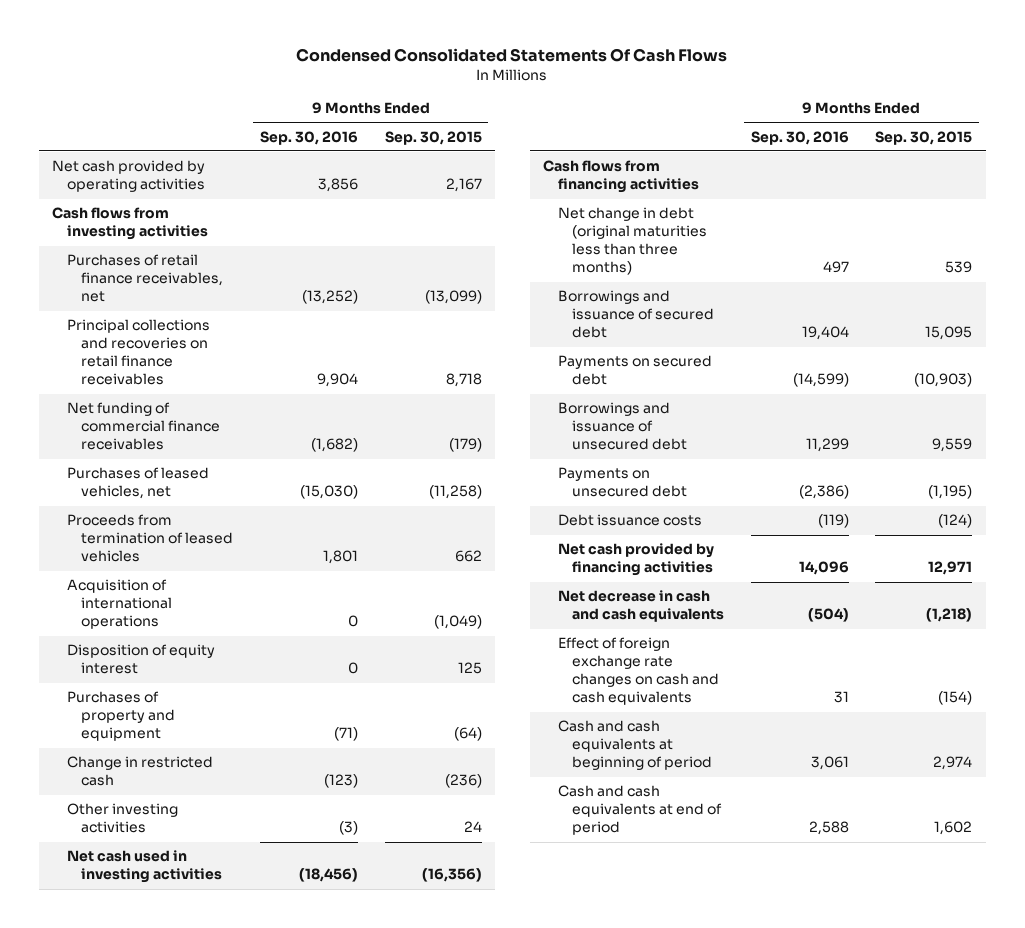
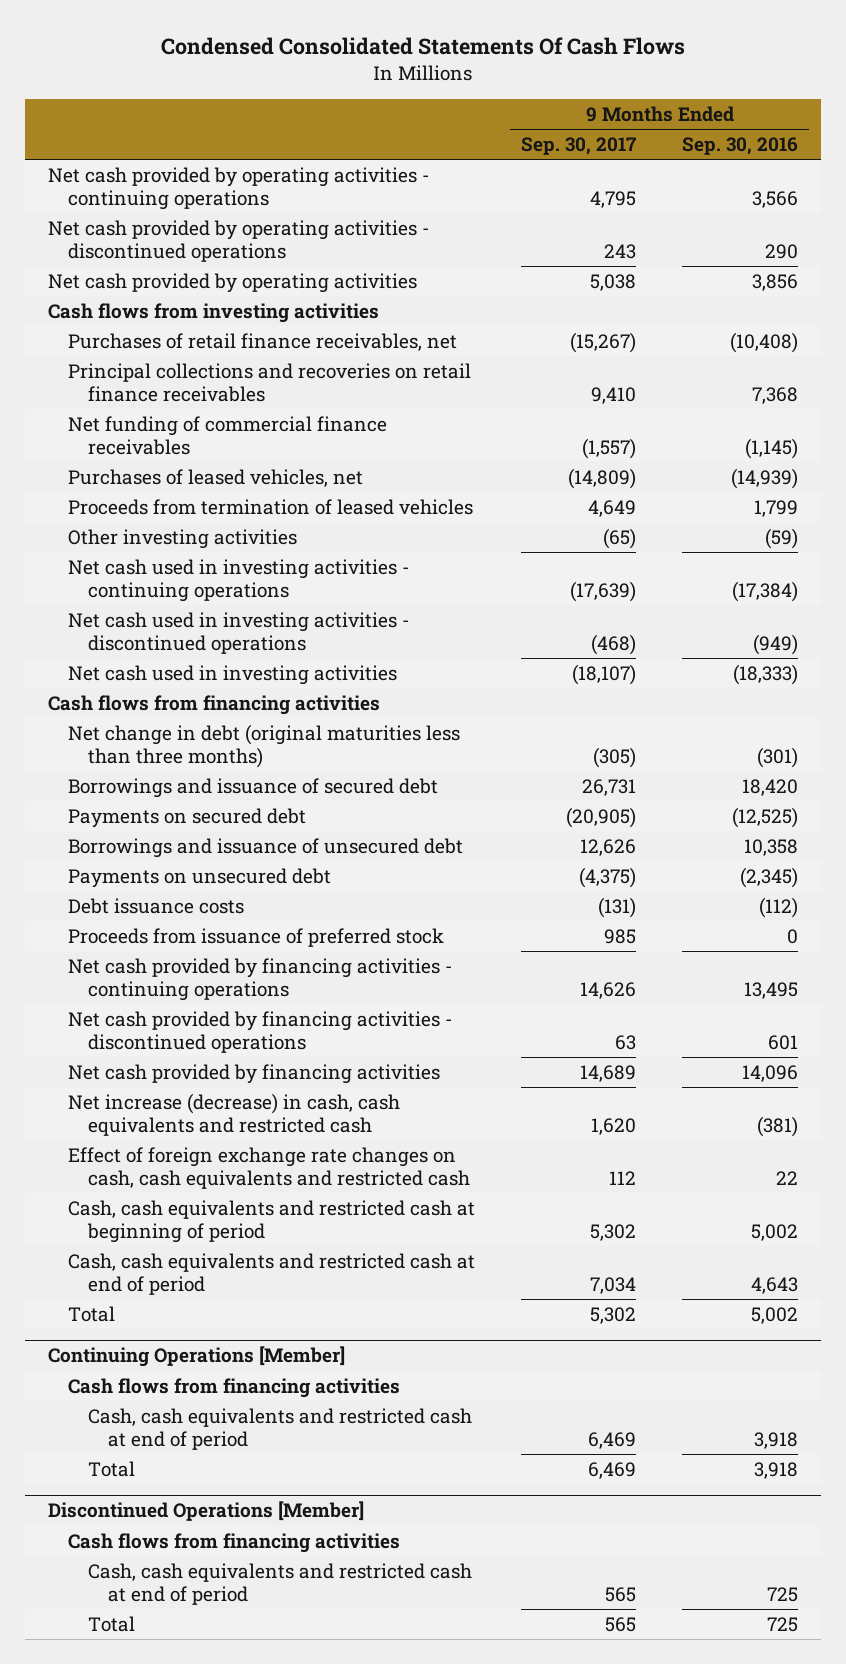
- | 9 Months Ended Sep. 30, 2016 | 9 Months Ended Sep. 30, 2015
+ | 9 Months Ended Sep. 30, 2017 | 9 Months Ended Sep. 30, 2016
+ Net cash provided by operating activities - continuing operations | 4,795 | 3,566
+ Net cash provided by operating activities - discontinued operations | 243 | 290
- Purchases of retail finance receivables, net | (13,252) | (13,099)
- Principal collections and recoveries on retail finance receivables | 9,904 | 8,718
- Net funding of commercial finance receivables | (1,682) | (179)
- Purchases of leased vehicles, net | (15,030) | (11,258)
- Proceeds from termination of leased vehicles | 1,801 | 662
- Acquisition of international operations | 0 | (1,049)
- Disposition of equity interest | 0 | 125
- Purchases of property and equipment | (71) | (64)
- Change in restricted cash | (123) | (236)
- Other investing activities | (3) | 24
- Net cash used in investing activities | (18,456) | (16,356)
+ Purchases of retail finance receivables, net | (15,267) | (10,408)
+ Principal collections and recoveries on retail finance receivables | 9,410 | 7,368
+ Net funding of commercial finance receivables | (1,557) | (1,145)
+ Purchases of leased vehicles, net | (14,809) | (14,939)
+ Proceeds from termination of leased vehicles | 4,649 | 1,799
+ Other investing activities | (65) | (59)
+ Net cash used in investing activities - continuing operations | (17,639) | (17,384)
+ Net cash used in investing activities - discontinued operations | (468) | (949)
+ Net cash used in investing activities | (18,107) | (18,333)
- Net change in debt (original maturities less than three months) | 497 | 539
- Borrowings and issuance of secured debt | 19,404 | 15,095
- Payments on secured debt | (14,599) | (10,903)
- Borrowings and issuance of unsecured debt | 11,299 | 9,559
- Payments on unsecured debt | (2,386) | (1,195)
- Debt issuance costs | (119) | (124)
+ Net change in debt (original maturities less than three months) | (305) | (301)
+ Borrowings and issuance of secured debt | 26,731 | 18,420
+ Payments on secured debt | (20,905) | (12,525)
+ Borrowings and issuance of unsecured debt | 12,626 | 10,358
+ Payments on unsecured debt | (4,375) | (2,345)
+ Debt issuance costs | (131) | (112)
+ Proceeds from issuance of preferred stock | 985 | 0
+ Net cash provided by financing activities - continuing operations | 14,626 | 13,495
+ Net cash provided by financing activities - discontinued operations | 63 | 601
- Net decrease in cash and cash equivalents | (504) | (1,218)
- Effect of foreign exchange rate changes on cash and cash equivalents | 31 | (154)
- Cash and cash equivalents at beginning of period | 3,061 | 2,974
- Cash and cash equivalents at end of period | 2,588 | 1,602
+ Net increase (decrease) in cash, cash equivalents and restricted cash | 1,620 | (381)
+ Effect of foreign exchange rate changes on cash, cash equivalents and restricted cash | 112 | 22
+ Cash, cash equivalents and restricted cash at beginning of period | 5,302 | 5,002
+ Cash, cash equivalents and restricted cash at end of period | 7,034 | 4,643
+ Total | 5,302 | 5,002
+ Continuing Operations [Member]
+ Cash flows from financing activities
+ Cash, cash equivalents and restricted cash at end of period | 6,469 | 3,918
+ Total | 6,469 | 3,918
+ Discontinued Operations [Member]
+ Cash flows from financing activities
+ Cash, cash equivalents and restricted cash at end of period | 565 | 725
+ Total | 565 | 725

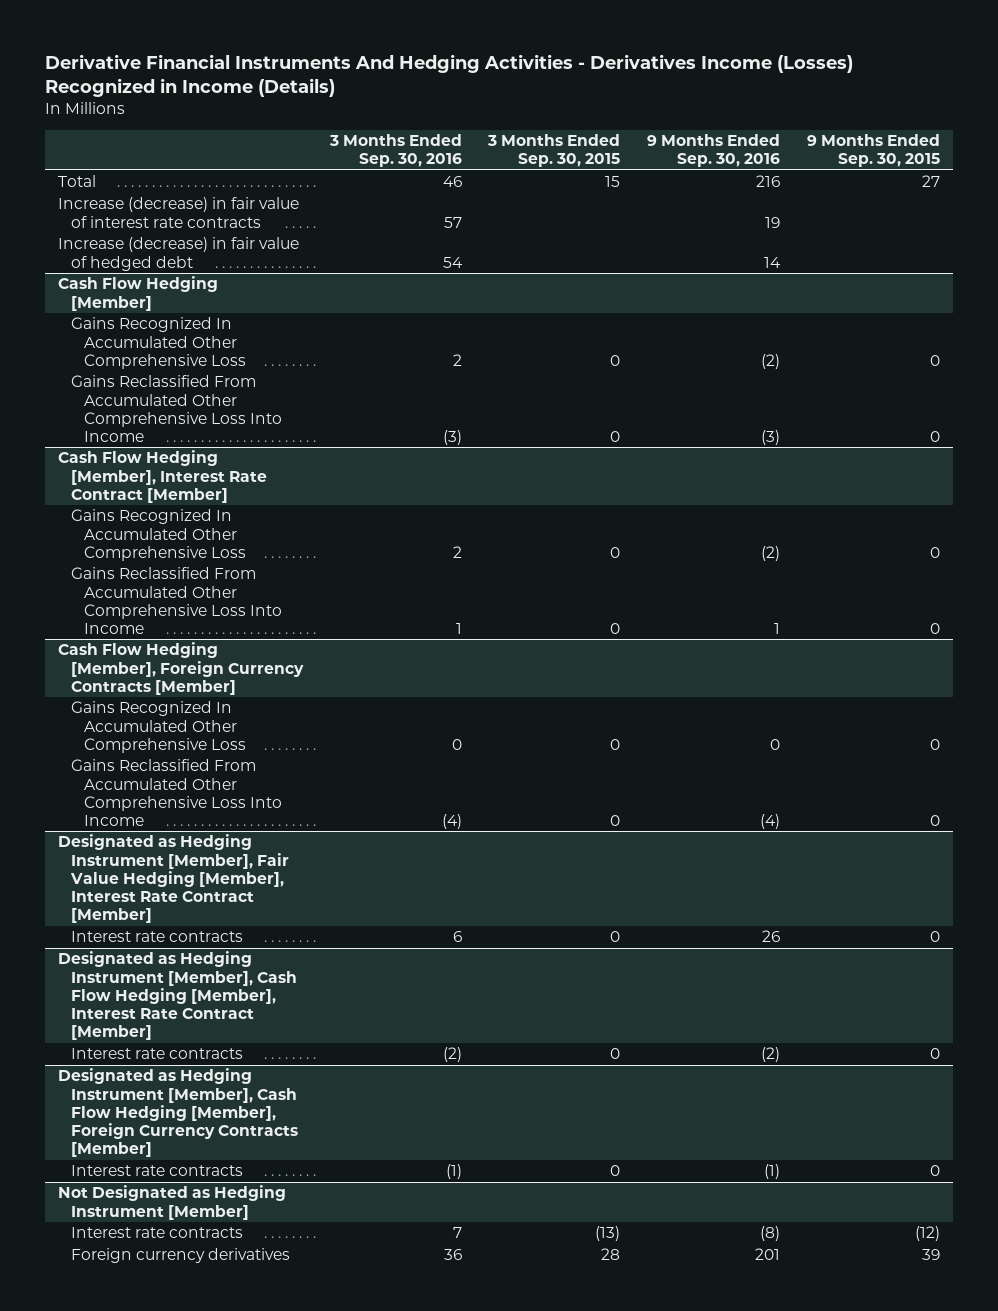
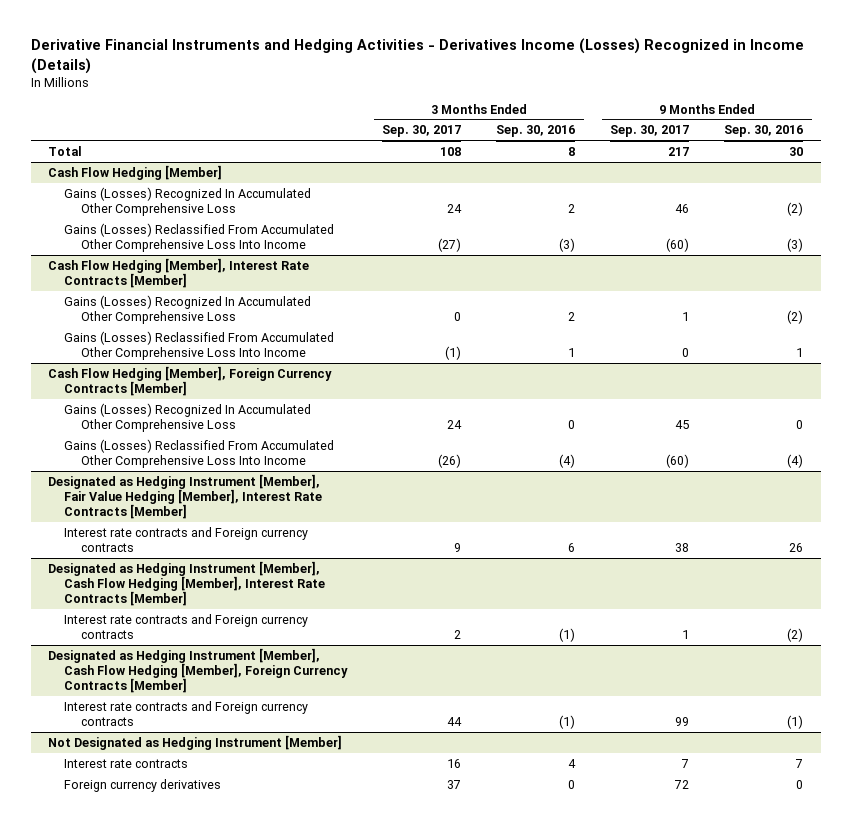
- Derivative Financial Instruments And Hedging Activities - Derivatives Income (Losses) Recognized in Income (Details)
+ Derivative Financial Instruments and Hedging Activities - Derivatives Income (Losses) Recognized in Income (Details)
- | 3 Months Ended Sep. 30, 2016 | 3 Months Ended Sep. 30, 2015 | 9 Months Ended Sep. 30, 2016 | 9 Months Ended Sep. 30, 2015
+ | 3 Months Ended Sep. 30, 2017 | 3 Months Ended Sep. 30, 2016 | 9 Months Ended Sep. 30, 2017 | 9 Months Ended Sep. 30, 2016
- Total | 46 | 15 | 216 | 27
- Increase (decrease) in fair value of interest rate contracts | 57 | | 19 |
- Increase (decrease) in fair value of hedged debt | 54 | | 14 |
+ Total | 108 | 8 | 217 | 30
@ Cash Flow Hedging [Member]
- Gains Recognized In Accumulated Other Comprehensive Loss | 2 | 0 | (2) | 0
- Gains Reclassified From Accumulated Other Comprehensive Loss Into Income | (3) | 0 | (3) | 0
- Cash Flow Hedging [Member], Interest Rate Contract [Member]
- Gains Recognized In Accumulated Other Comprehensive Loss | 2 | 0 | (2) | 0
- Gains Reclassified From Accumulated Other Comprehensive Loss Into Income | 1 | 0 | 1 | 0
@ Cash Flow Hedging [Member]
+ Gains (Losses) Recognized In Accumulated Other Comprehensive Loss | 24 | 2 | 46 | (2)
+ Gains (Losses) Reclassified From Accumulated Other Comprehensive Loss Into Income | (27) | (3) | (60) | (3)
+ Cash Flow Hedging [Member], Interest Rate Contracts [Member]
+ Gains (Losses) Recognized In Accumulated Other Comprehensive Loss | 0 | 2 | 1 | (2)
+ Gains (Losses) Reclassified From Accumulated Other Comprehensive Loss Into Income | (1) | 1 | 0 | 1
@ Cash Flow Hedging [Member], Foreign Currency Contracts [Member]
- Gains Recognized In Accumulated Other Comprehensive Loss | 0 | 0 | 0 | 0
- Gains Reclassified From Accumulated Other Comprehensive Loss Into Income | (4) | 0 | (4) | 0
- Designated as Hedging Instrument [Member], Fair Value Hedging [Member], Interest Rate Contract [Member]
- Interest rate contracts | 6 | 0 | 26 | 0
- Designated as Hedging Instrument [Member], Cash Flow Hedging [Member], Interest Rate Contract [Member]
- Interest rate contracts | (2) | 0 | (2) | 0
@ Cash Flow Hedging [Member], Foreign Currency Contracts [Member]
+ Gains (Losses) Recognized In Accumulated Other Comprehensive Loss | 24 | 0 | 45 | 0
+ Gains (Losses) Reclassified From Accumulated Other Comprehensive Loss Into Income | (26) | (4) | (60) | (4)
+ Designated as Hedging Instrument [Member], Fair Value Hedging [Member], Interest Rate Contracts [Member]
+ Interest rate contracts and Foreign currency contracts | 9 | 6 | 38 | 26
+ Designated as Hedging Instrument [Member], Cash Flow Hedging [Member], Interest Rate Contracts [Member]
+ Interest rate contracts and Foreign currency contracts | 2 | (1) | 1 | (2)
@ Designated as Hedging Instrument [Member], Cash Flow Hedging [Member], Foreign Currency Contracts [Member]
- Interest rate contracts | (1) | 0 | (1) | 0
+ Interest rate contracts and Foreign currency contracts | 44 | (1) | 99 | (1)
@ Not Designated as Hedging Instrument [Member]
- Interest rate contracts | 7 | (13) | (8) | (12)
- Foreign currency derivatives | 36 | 28 | 201 | 39
+ Interest rate contracts | 16 | 4 | 7 | 7
+ Foreign currency derivatives | 37 | 0 | 72 | 0

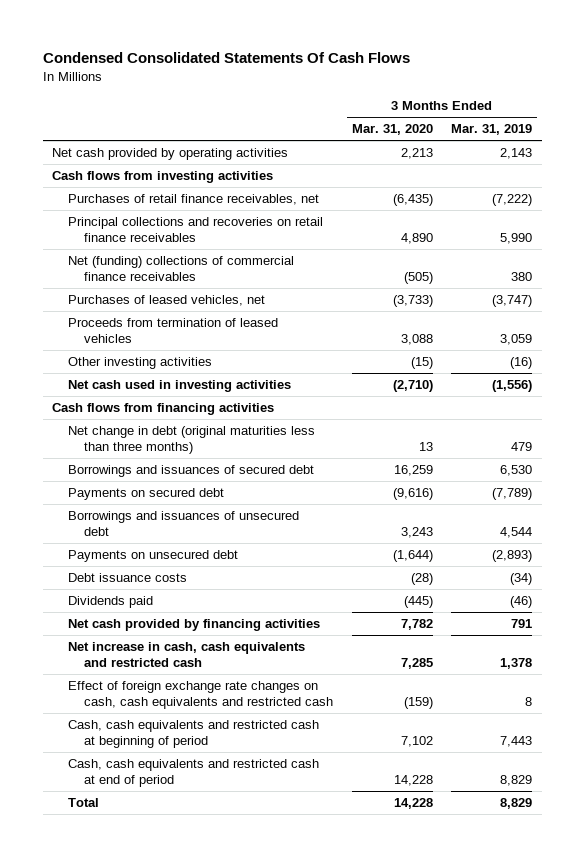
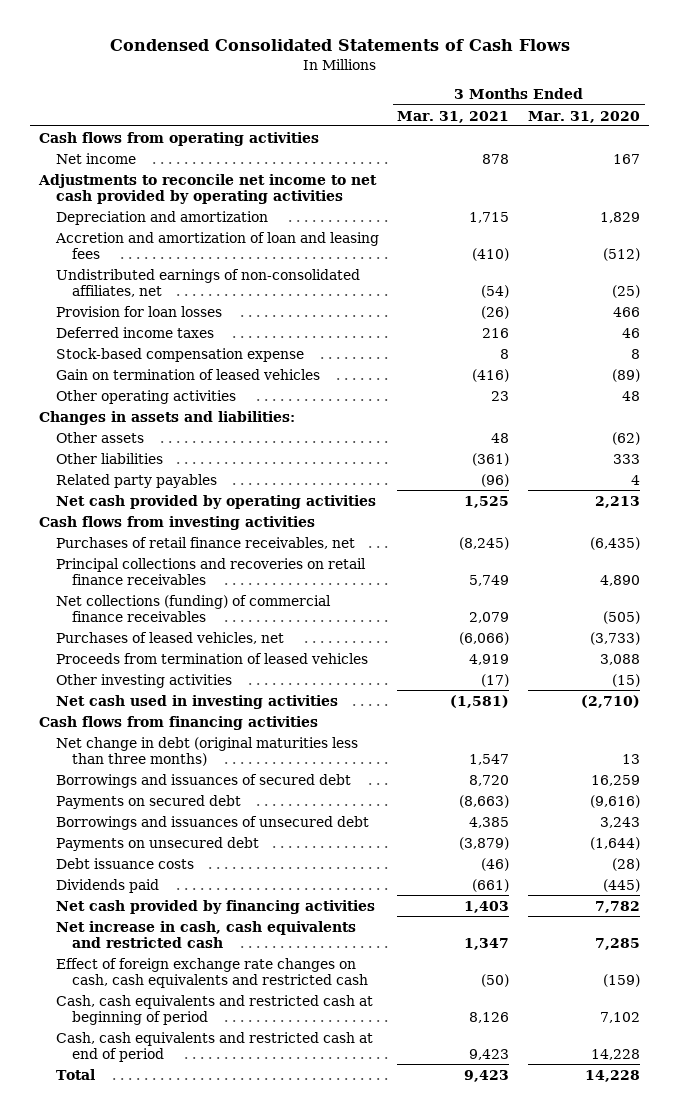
- Condensed Consolidated Statements Of Cash Flows
+ Condensed Consolidated Statements of Cash Flows
- | 3 Months Ended Mar. 31, 2020 | 3 Months Ended Mar. 31, 2019
+ | 3 Months Ended Mar. 31, 2021 | 3 Months Ended Mar. 31, 2020
+ Cash flows from operating activities
+ Net income | 878 | 167
+ Adjustments to reconcile net income to net cash provided by operating activities
+ Depreciation and amortization | 1,715 | 1,829
+ Accretion and amortization of loan and leasing fees | (410) | (512)
+ Undistributed earnings of non-consolidated affiliates, net | (54) | (25)
+ Provision for loan losses | (26) | 466
+ Deferred income taxes | 216 | 46
+ Stock-based compensation expense | 8 | 8
+ Gain on termination of leased vehicles | (416) | (89)
+ Other operating activities | 23 | 48
+ Changes in assets and liabilities:
+ Other assets | 48 | (62)
+ Other liabilities | (361) | 333
+ Related party payables | (96) | 4
- Net (funding) collections of commercial finance receivables | (505) | 380
+ Net collections (funding) of commercial finance receivables | 2,079 | (505)

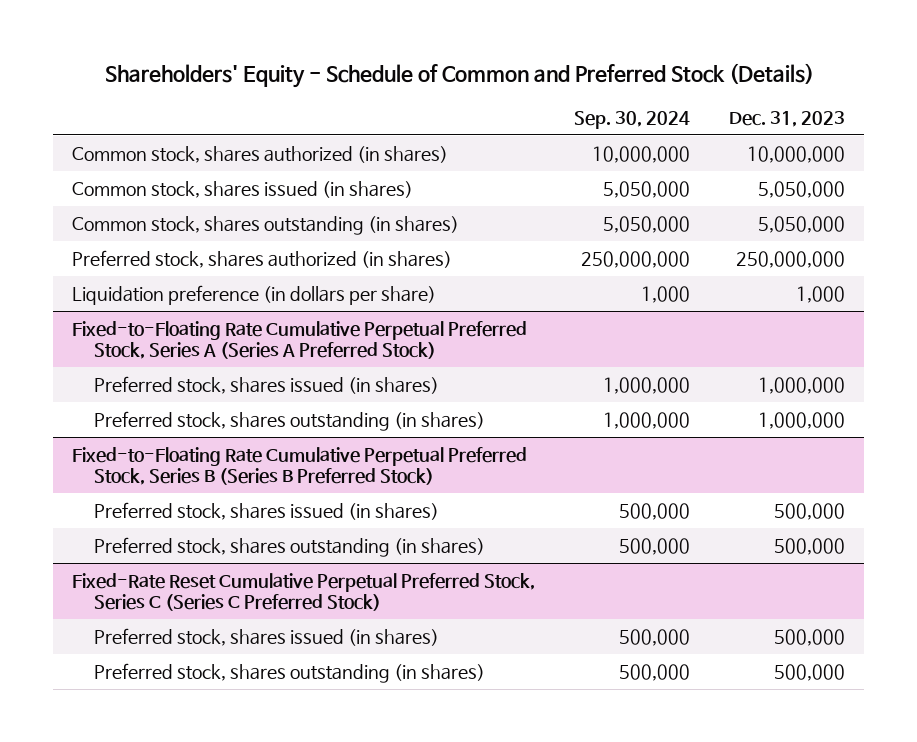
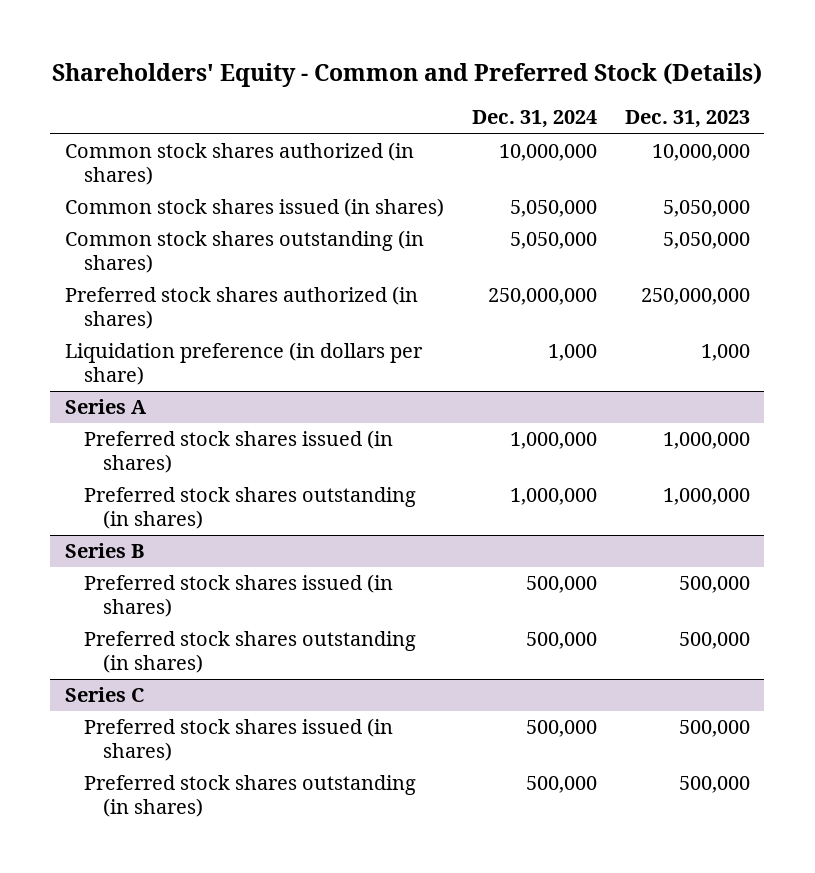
- Shareholders' Equity - Schedule of Common and Preferred Stock (Details)
+ Shareholders' Equity - Common and Preferred Stock (Details)
- | Sep. 30, 2024 | Dec. 31, 2023
+ | Dec. 31, 2024 | Dec. 31, 2023
- Common stock, shares authorized (in shares) | 10,000,000 | 10,000,000
- Common stock, shares issued (in shares) | 5,050,000 | 5,050,000
- Common stock, shares outstanding (in shares) | 5,050,000 | 5,050,000
- Preferred stock, shares authorized (in shares) | 250,000,000 | 250,000,000
+ Common stock shares authorized (in shares) | 10,000,000 | 10,000,000
+ Common stock shares issued (in shares) | 5,050,000 | 5,050,000
+ Common stock shares outstanding (in shares) | 5,050,000 | 5,050,000
+ Preferred stock shares authorized (in shares) | 250,000,000 | 250,000,000
- Fixed-to-Floating Rate Cumulative Perpetual Preferred Stock, Series A (Series A Preferred Stock)
- Preferred stock, shares issued (in shares) | 1,000,000 | 1,000,000
- Preferred stock, shares outstanding (in shares) | 1,000,000 | 1,000,000
- Fixed-to-Floating Rate Cumulative Perpetual Preferred Stock, Series B (Series B Preferred Stock)
- Preferred stock, shares issued (in shares) | 500,000 | 500,000
- Preferred stock, shares outstanding (in shares) | 500,000 | 500,000
- Fixed-Rate Reset Cumulative Perpetual Preferred Stock, Series C (Series C Preferred Stock)
- Preferred stock, shares issued (in shares) | 500,000 | 500,000
- Preferred stock, shares outstanding (in shares) | 500,000 | 500,000
+ Series A
+ Preferred stock shares issued (in shares) | 1,000,000 | 1,000,000
+ Preferred stock shares outstanding (in shares) | 1,000,000 | 1,000,000
+ Series B
+ Preferred stock shares issued (in shares) | 500,000 | 500,000
+ Preferred stock shares outstanding (in shares) | 500,000 | 500,000
+ Series C
+ Preferred stock shares issued (in shares) | 500,000 | 500,000
+ Preferred stock shares outstanding (in shares) | 500,000 | 500,000

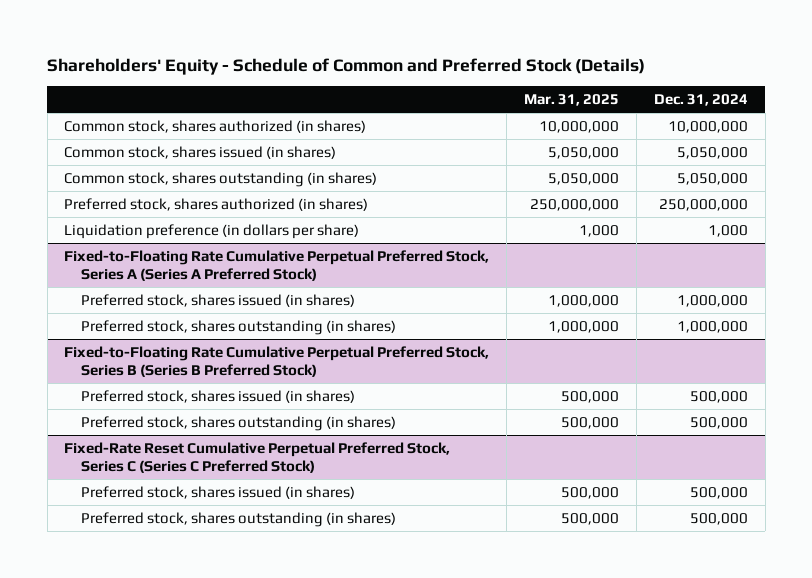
- Shareholders' Equity - Common and Preferred Stock (Details)
+ Shareholders' Equity - Schedule of Common and Preferred Stock (Details)
- | Dec. 31, 2024 | Dec. 31, 2023
+ | Mar. 31, 2025 | Dec. 31, 2024
- Common stock shares authorized (in shares) | 10,000,000 | 10,000,000
- Common stock shares issued (in shares) | 5,050,000 | 5,050,000
- Common stock shares outstanding (in shares) | 5,050,000 | 5,050,000
- Preferred stock shares authorized (in shares) | 250,000,000 | 250,000,000
+ Common stock, shares authorized (in shares) | 10,000,000 | 10,000,000
+ Common stock, shares issued (in shares) | 5,050,000 | 5,050,000
+ Common stock, shares outstanding (in shares) | 5,050,000 | 5,050,000
+ Preferred stock, shares authorized (in shares) | 250,000,000 | 250,000,000
- Series A
- Preferred stock shares issued (in shares) | 1,000,000 | 1,000,000
- Preferred stock shares outstanding (in shares) | 1,000,000 | 1,000,000
- Series B
- Preferred stock shares issued (in shares) | 500,000 | 500,000
- Preferred stock shares outstanding (in shares) | 500,000 | 500,000
- Series C
- Preferred stock shares issued (in shares) | 500,000 | 500,000
- Preferred stock shares outstanding (in shares) | 500,000 | 500,000
+ Fixed-to-Floating Rate Cumulative Perpetual Preferred Stock, Series A (Series A Preferred Stock)
+ Preferred stock, shares issued (in shares) | 1,000,000 | 1,000,000
+ Preferred stock, shares outstanding (in shares) | 1,000,000 | 1,000,000
+ Fixed-to-Floating Rate Cumulative Perpetual Preferred Stock, Series B (Series B Preferred Stock)
+ Preferred stock, shares issued (in shares) | 500,000 | 500,000
+ Preferred stock, shares outstanding (in shares) | 500,000 | 500,000
+ Fixed-Rate Reset Cumulative Perpetual Preferred Stock, Series C (Series C Preferred Stock)
+ Preferred stock, shares issued (in shares) | 500,000 | 500,000
+ Preferred stock, shares outstanding (in shares) | 500,000 | 500,000

